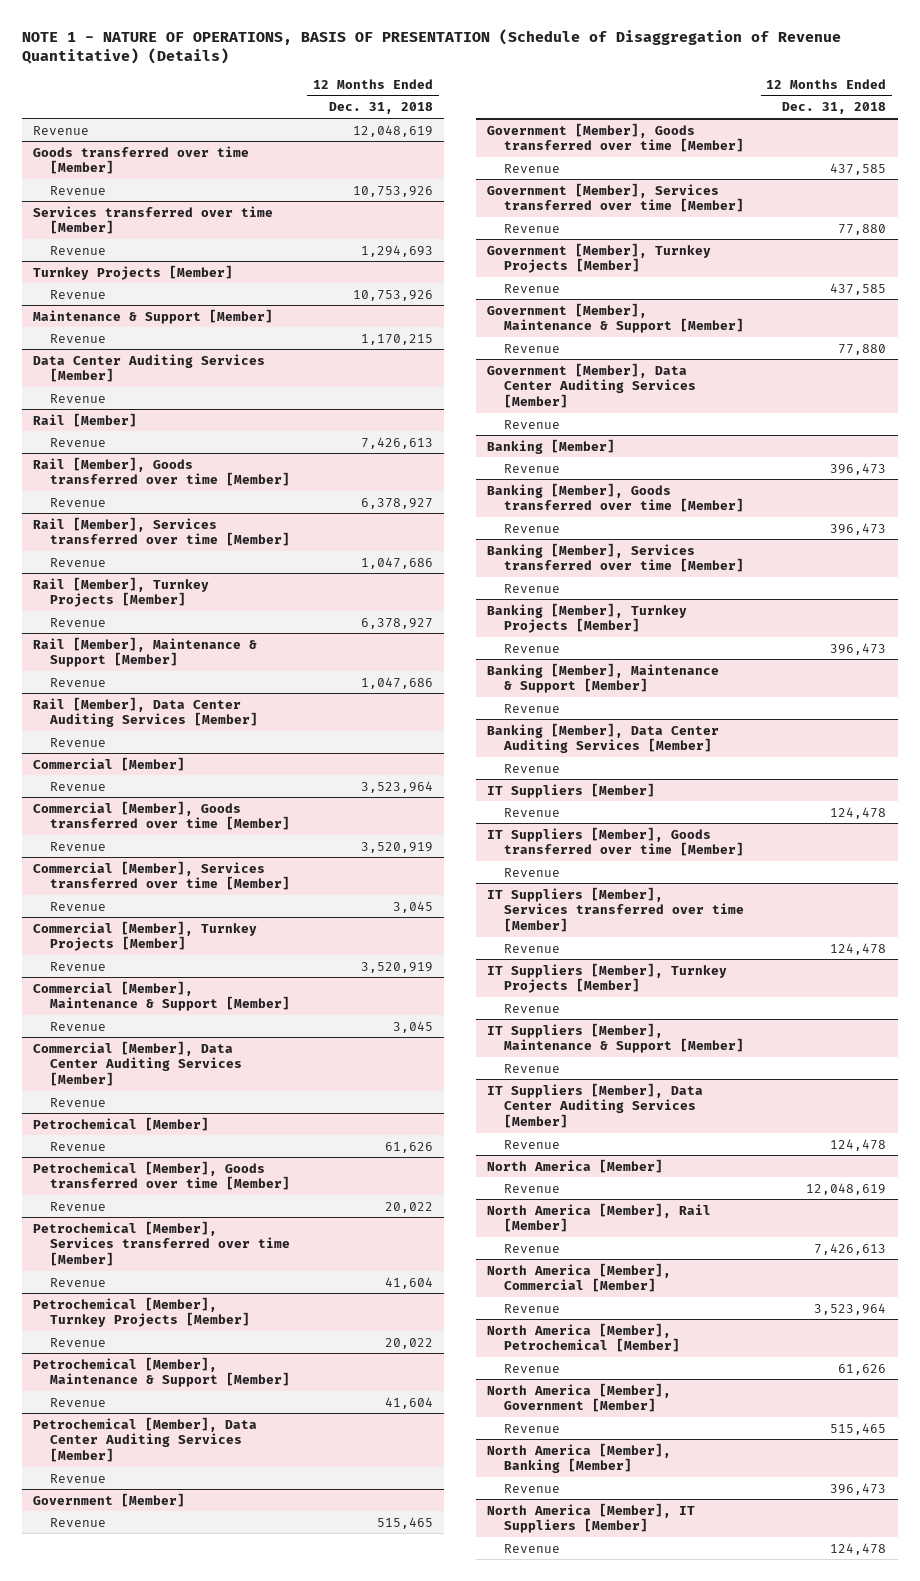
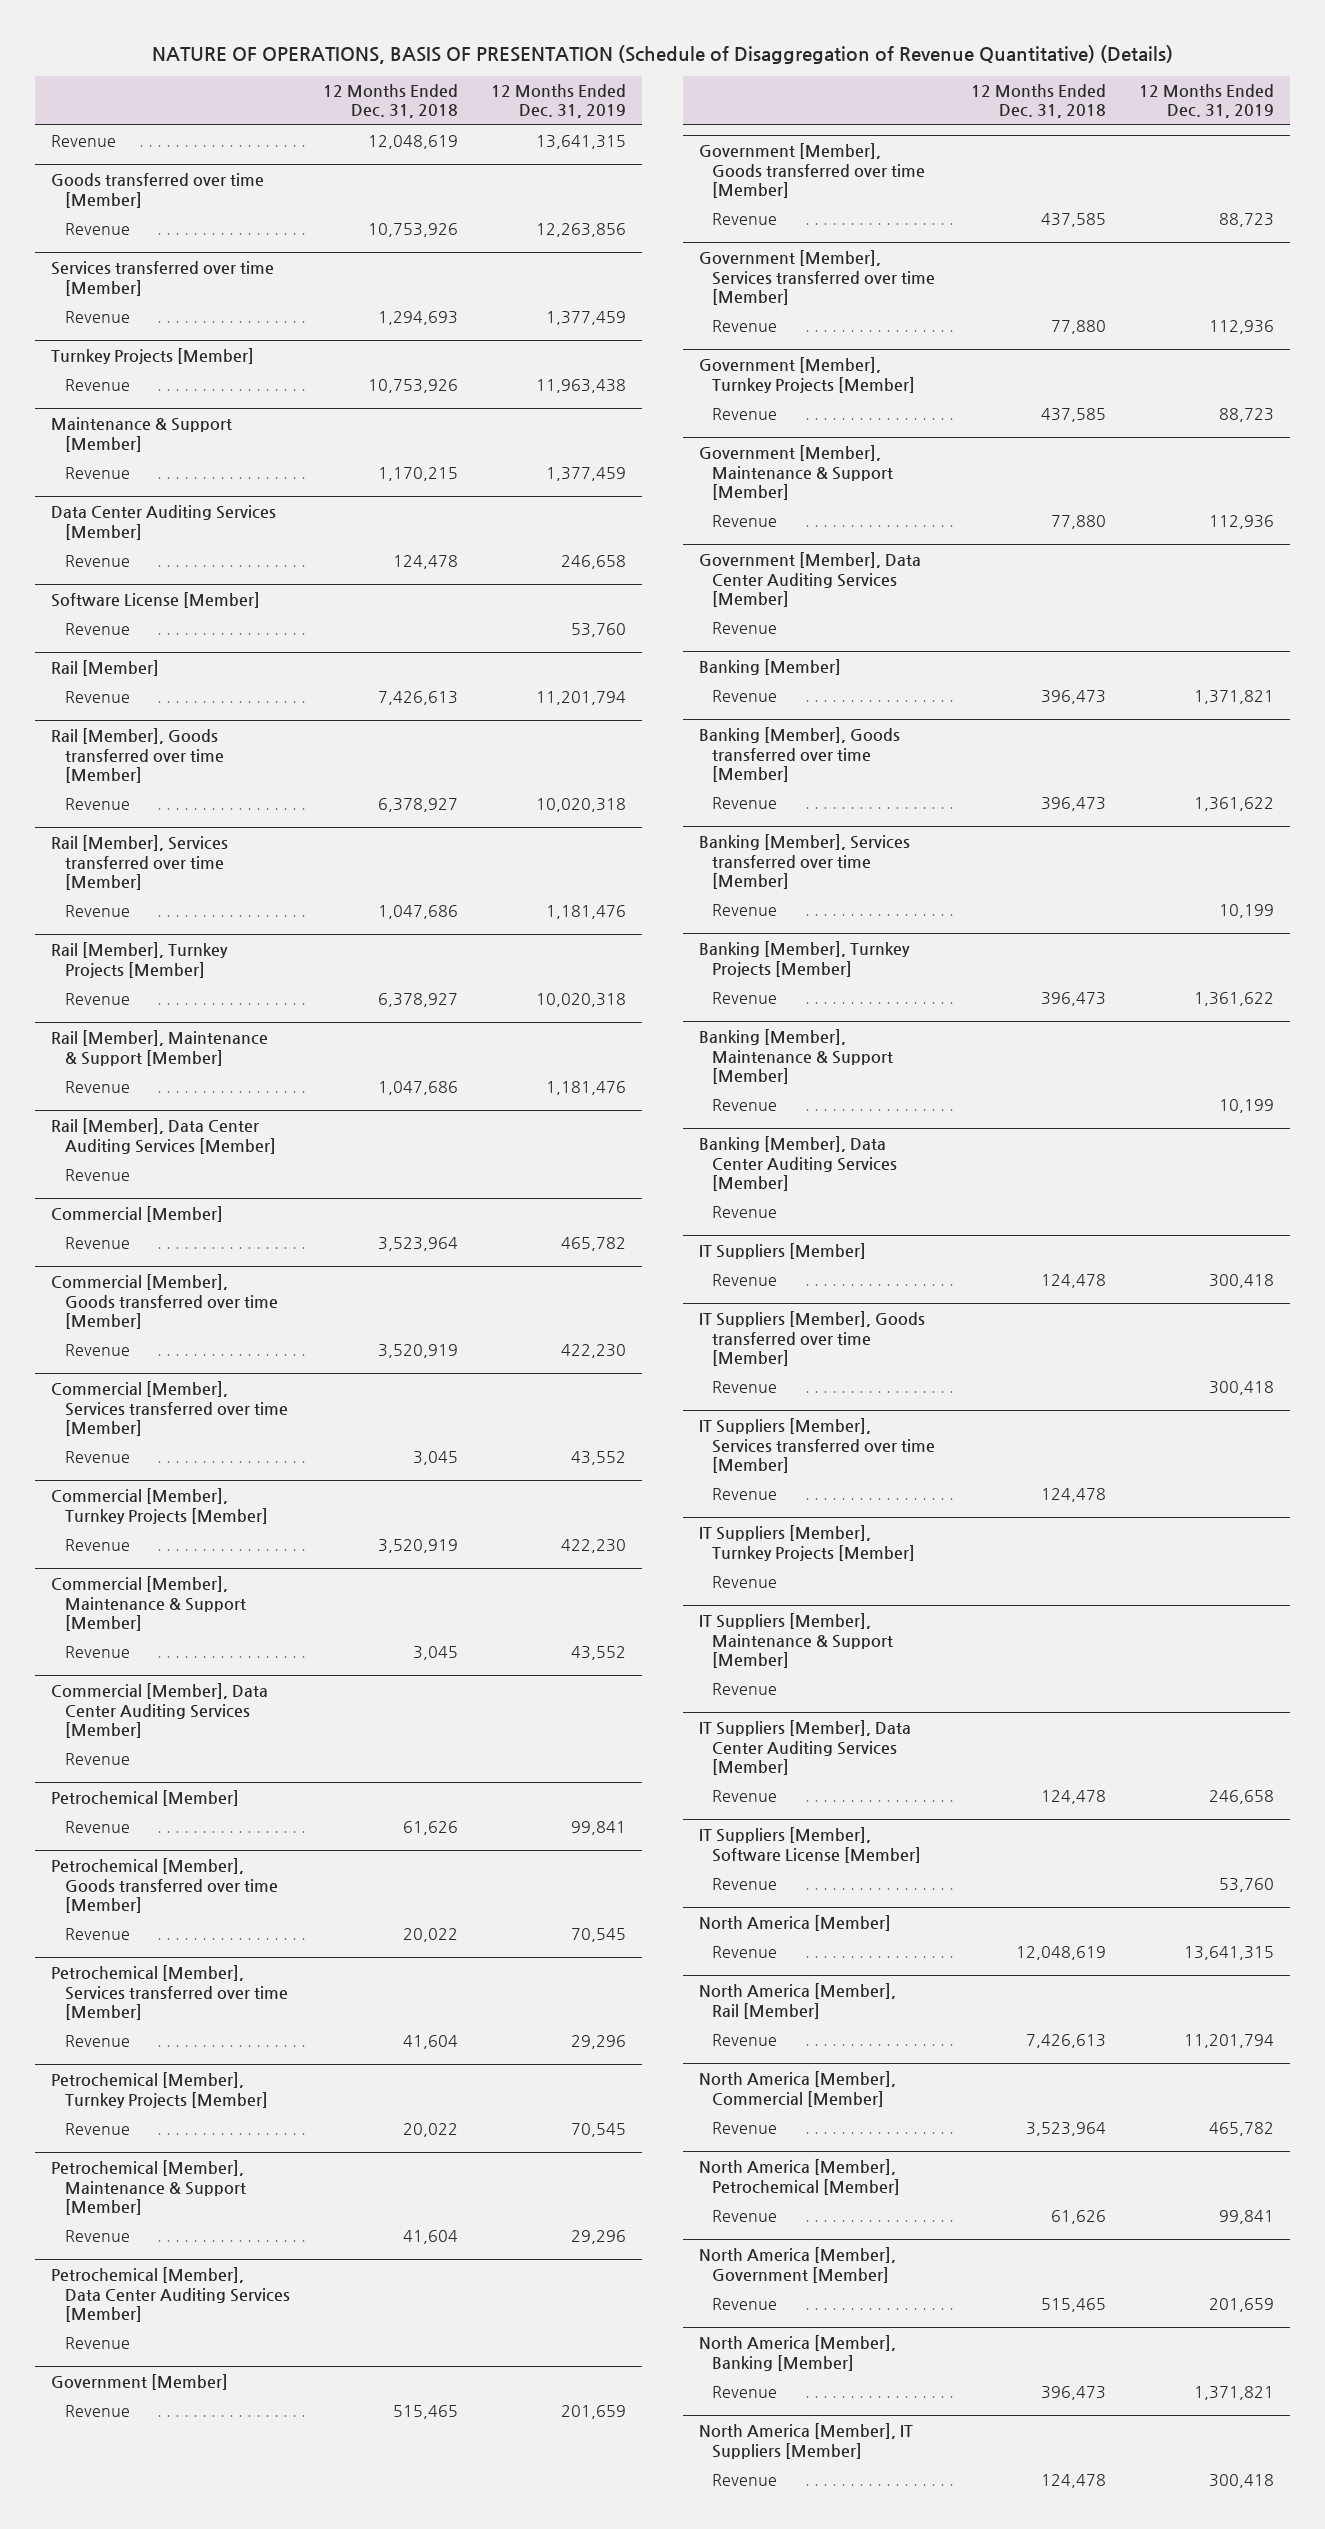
- NOTE 1 - NATURE OF OPERATIONS, BASIS OF PRESENTATION (Schedule of Disaggregation of Revenue Quantitative) (Details)
+ NATURE OF OPERATIONS, BASIS OF PRESENTATION (Schedule of Disaggregation of Revenue Quantitative) (Details)
- | 12 Months Ended Dec. 31, 2018
+ | 12 Months Ended Dec. 31, 2018 | 12 Months Ended Dec. 31, 2019
@ Data Center Auditing Services [Member]
+ Revenue | 124,478 | 246,658
+ Software License [Member]
+ IT Suppliers [Member], Software License [Member]
+ Revenue | | 53,760

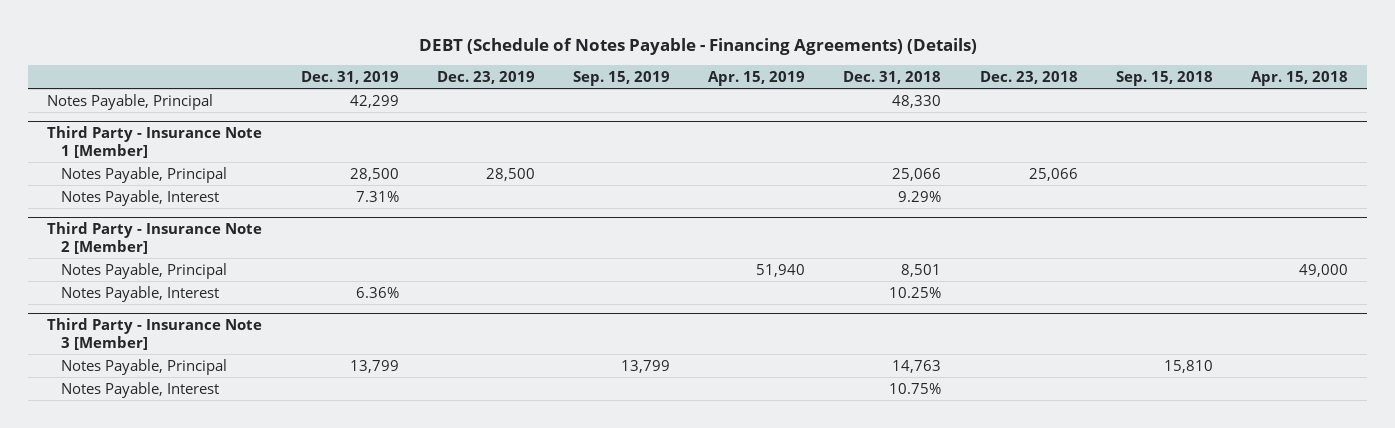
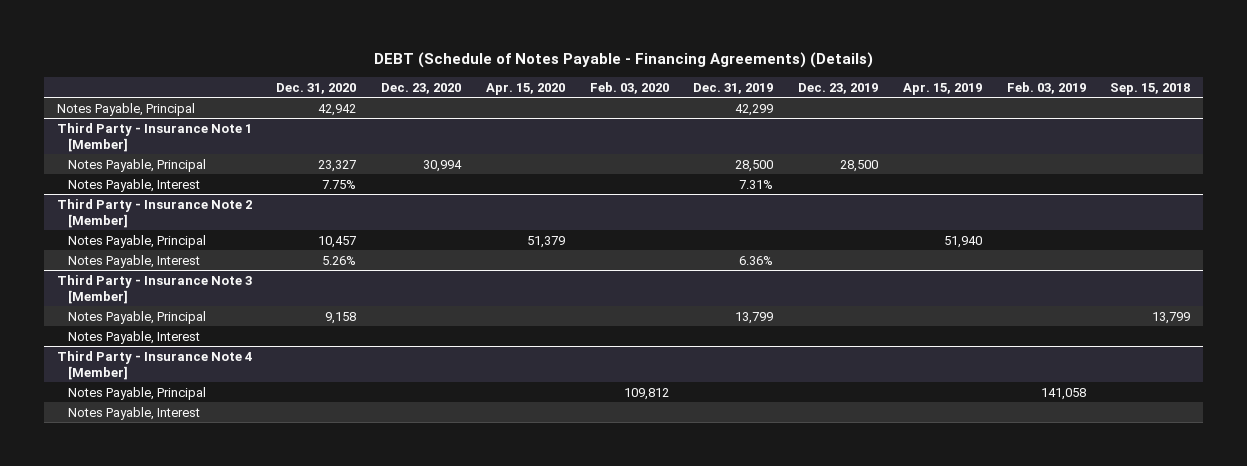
- | Dec. 31, 2019 | Dec. 23, 2019 | Sep. 15, 2019 | Apr. 15, 2019 | Dec. 31, 2018 | Dec. 23, 2018 | Sep. 15, 2018 | Apr. 15, 2018
+ | Dec. 31, 2020 | Dec. 23, 2020 | Apr. 15, 2020 | Feb. 03, 2020 | Dec. 31, 2019 | Dec. 23, 2019 | Apr. 15, 2019 | Feb. 03, 2019 | Sep. 15, 2018
@ Third Party - Insurance Note 3 [Member]
- Notes Payable, Principal | 13,799 | | 13,799 | | 14,763 | | 15,810 |
+ Notes Payable, Principal | 9,158 | | | | 13,799 | | | | 13,799
+ Third Party - Insurance Note 4 [Member]
+ Notes Payable, Principal | | | | 109,812 | | | | 141,058 |
+ Notes Payable, Interest

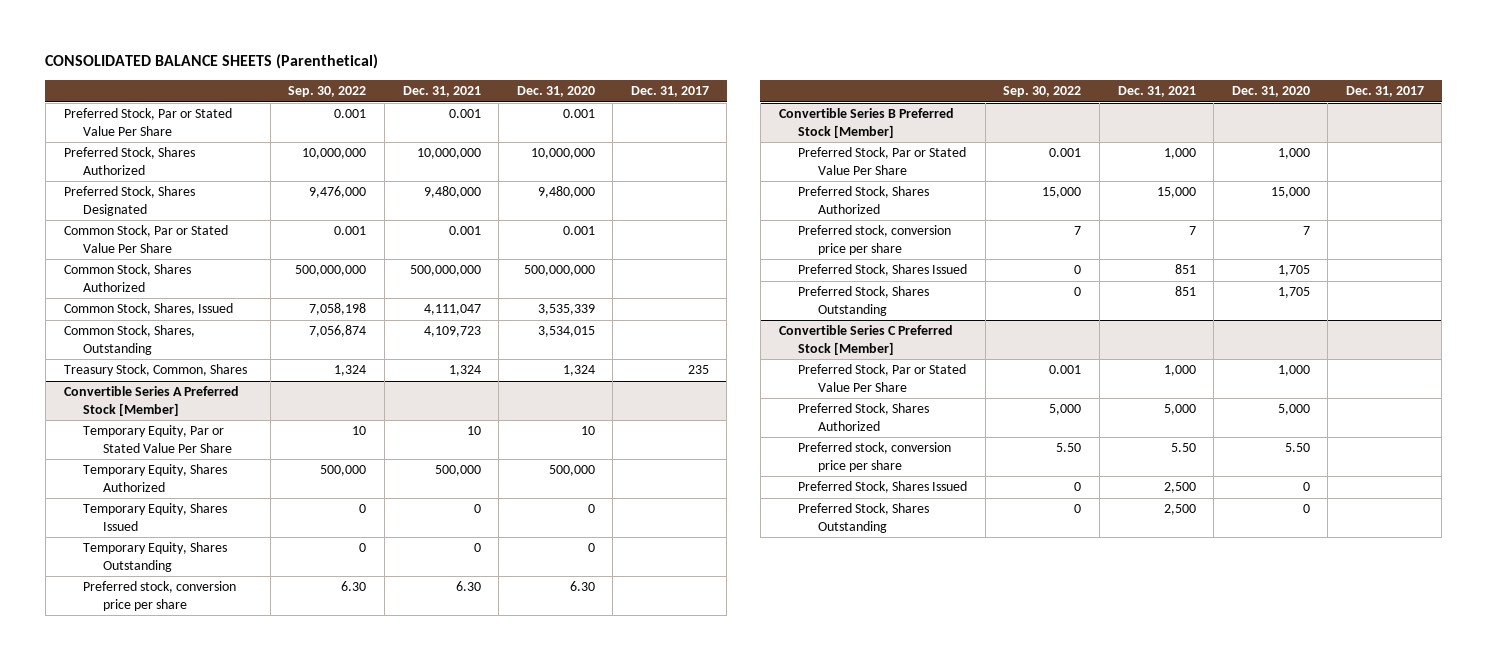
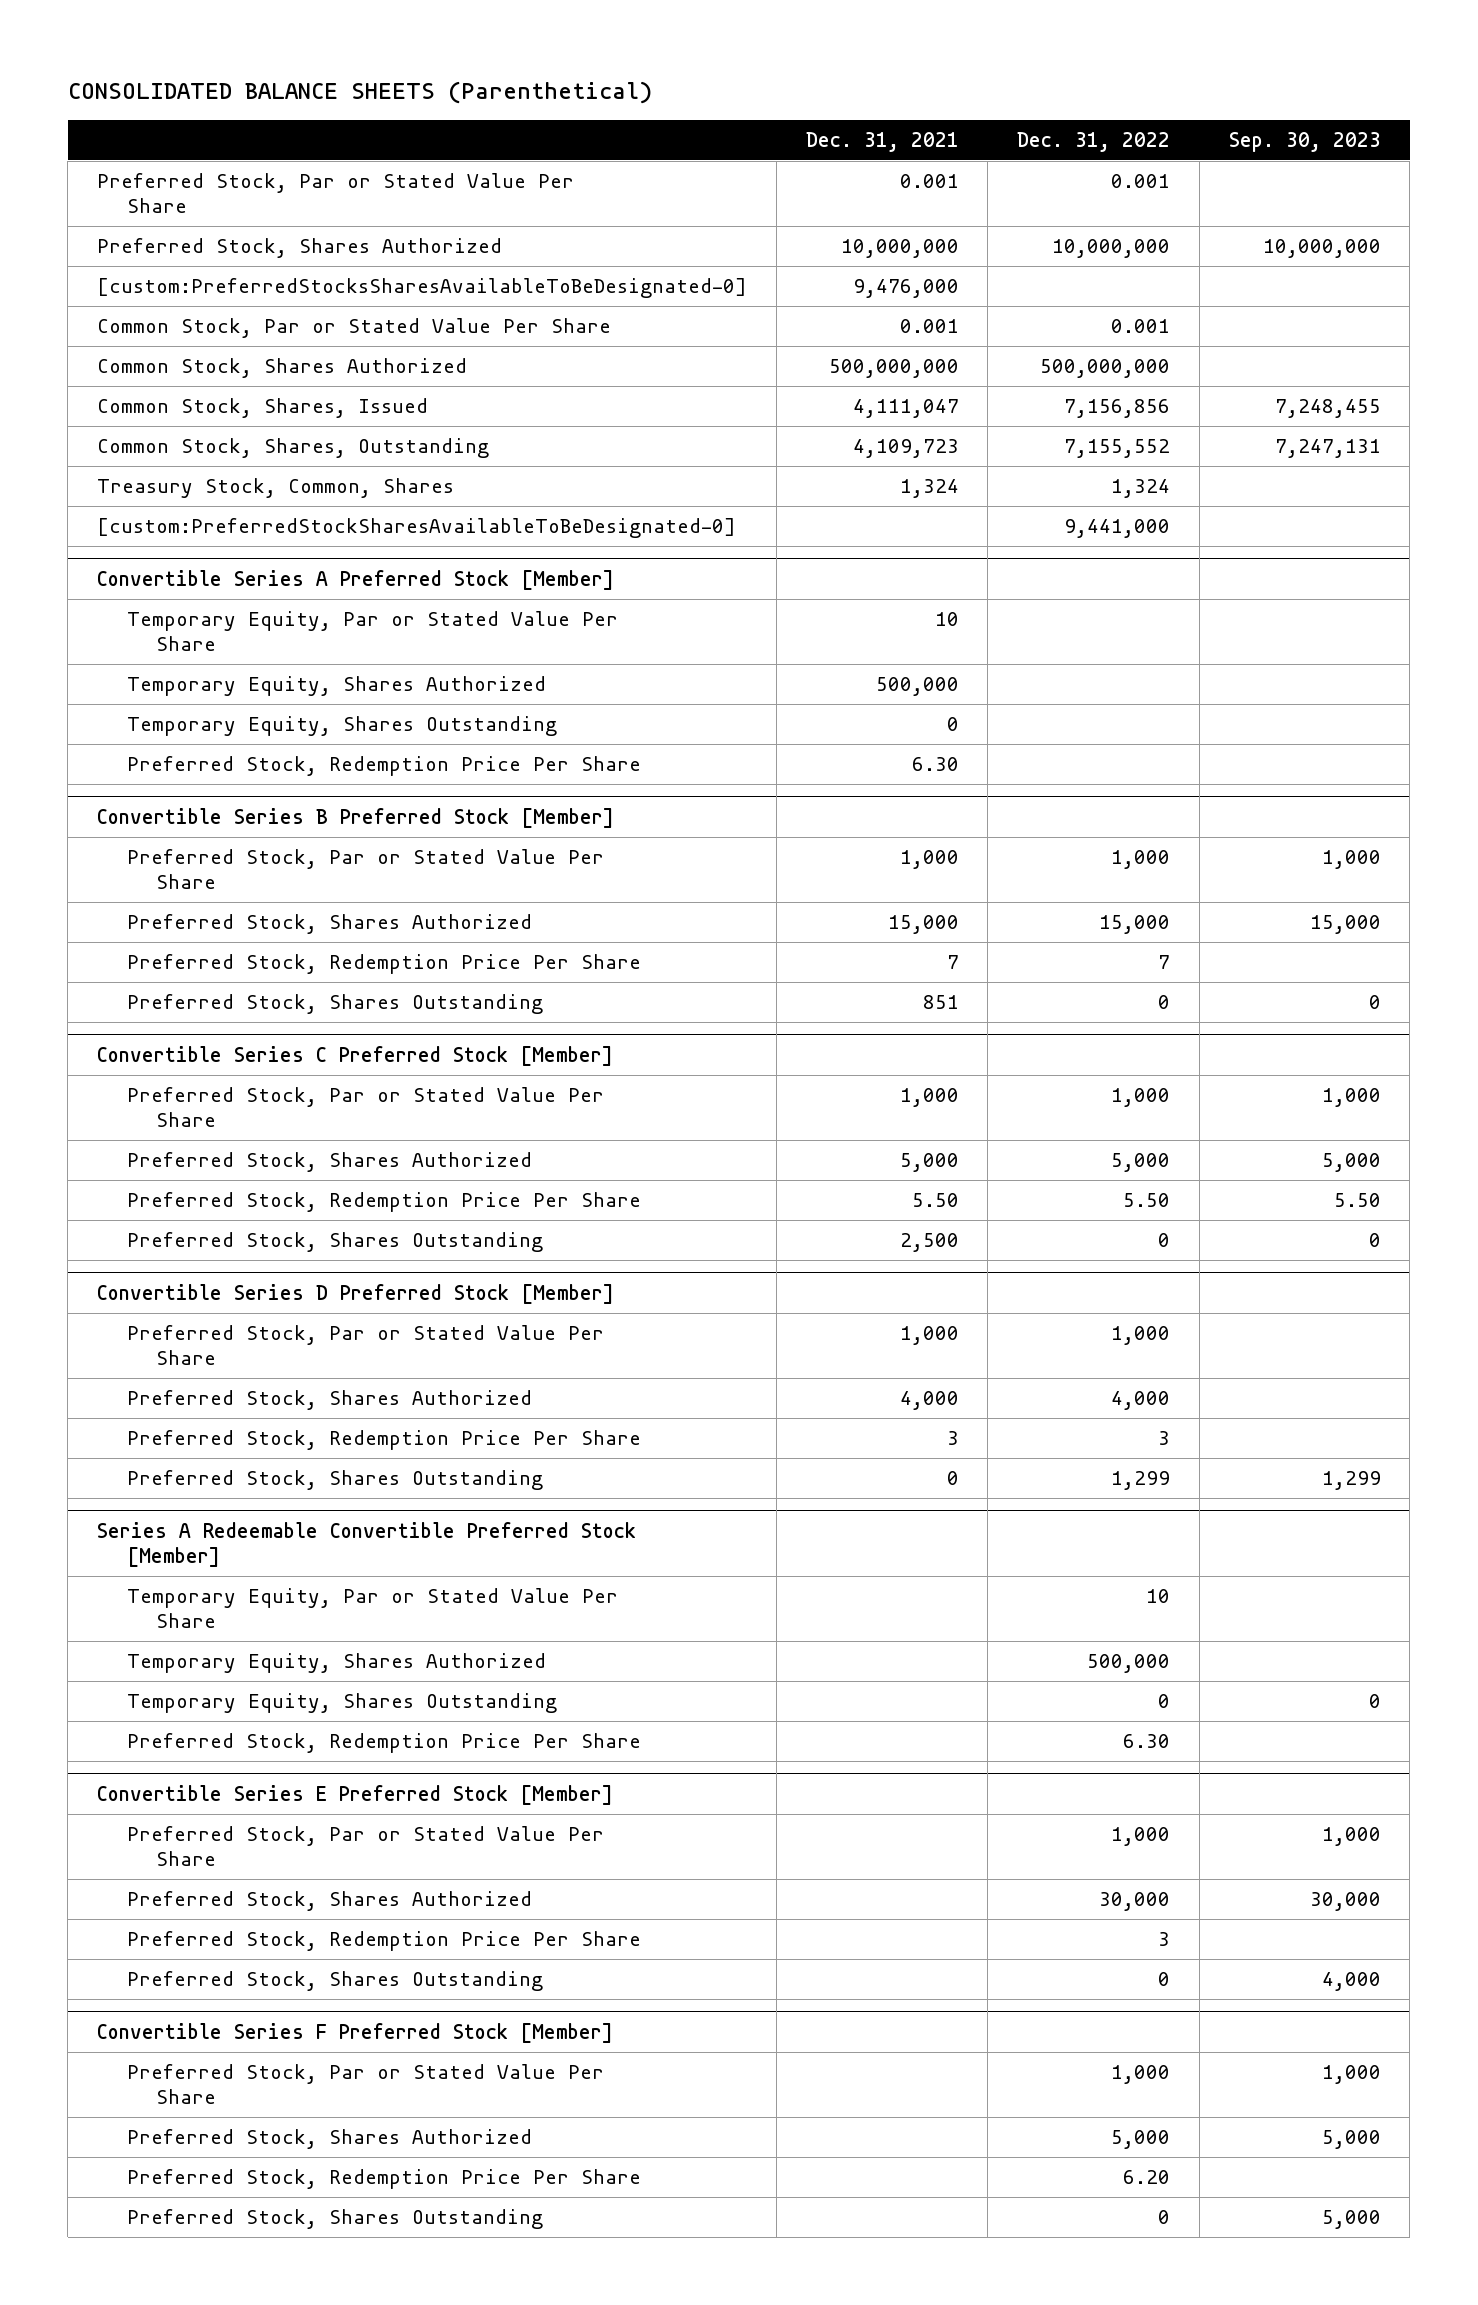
- | Sep. 30, 2022 | Dec. 31, 2021 | Dec. 31, 2020 | Dec. 31, 2017
+ | Dec. 31, 2021 | Dec. 31, 2022 | Sep. 30, 2023
- Preferred Stock, Shares Designated | 9,476,000 | 9,480,000 | 9,480,000 |
+ [custom:PreferredStocksSharesAvailableToBeDesignated-0] | 9,476,000 | |
+ [custom:PreferredStockSharesAvailableToBeDesignated-0] | | 9,441,000 |
@ Convertible Series A Preferred Stock [Member]
- Temporary Equity, Shares Issued | 0 | 0 | 0 |
- Preferred stock, conversion price per share | 6.30 | 6.30 | 6.30 |
+ Preferred Stock, Redemption Price Per Share | 6.30 | |
@ Convertible Series B Preferred Stock [Member]
- Preferred stock, conversion price per share | 7 | 7 | 7 |
- Preferred Stock, Shares Issued | 0 | 851 | 1,705 |
+ Preferred Stock, Redemption Price Per Share | 7 | 7 |
@ Convertible Series C Preferred Stock [Member]
- Preferred stock, conversion price per share | 5.50 | 5.50 | 5.50 |
- Preferred Stock, Shares Issued | 0 | 2,500 | 0 |
+ Preferred Stock, Redemption Price Per Share | 5.50 | 5.50 | 5.50
+ Convertible Series D Preferred Stock [Member]
+ Preferred Stock, Par or Stated Value Per Share | 1,000 | 1,000 |
+ Preferred Stock, Shares Authorized | 4,000 | 4,000 |
+ Preferred Stock, Redemption Price Per Share | 3 | 3 |
+ Preferred Stock, Shares Outstanding | 0 | 1,299 | 1,299
+ Series A Redeemable Convertible Preferred Stock [Member]
+ Temporary Equity, Par or Stated Value Per Share | | 10 |
+ Temporary Equity, Shares Authorized | | 500,000 |
+ Temporary Equity, Shares Outstanding | | 0 | 0
+ Preferred Stock, Redemption Price Per Share | | 6.30 |
+ Convertible Series E Preferred Stock [Member]
+ Preferred Stock, Par or Stated Value Per Share | | 1,000 | 1,000
+ Preferred Stock, Shares Authorized | | 30,000 | 30,000
+ Preferred Stock, Redemption Price Per Share | | 3 |
+ Preferred Stock, Shares Outstanding | | 0 | 4,000
+ Convertible Series F Preferred Stock [Member]
+ Preferred Stock, Par or Stated Value Per Share | | 1,000 | 1,000
+ Preferred Stock, Shares Authorized | | 5,000 | 5,000
+ Preferred Stock, Redemption Price Per Share | | 6.20 |
+ Preferred Stock, Shares Outstanding | | 0 | 5,000

